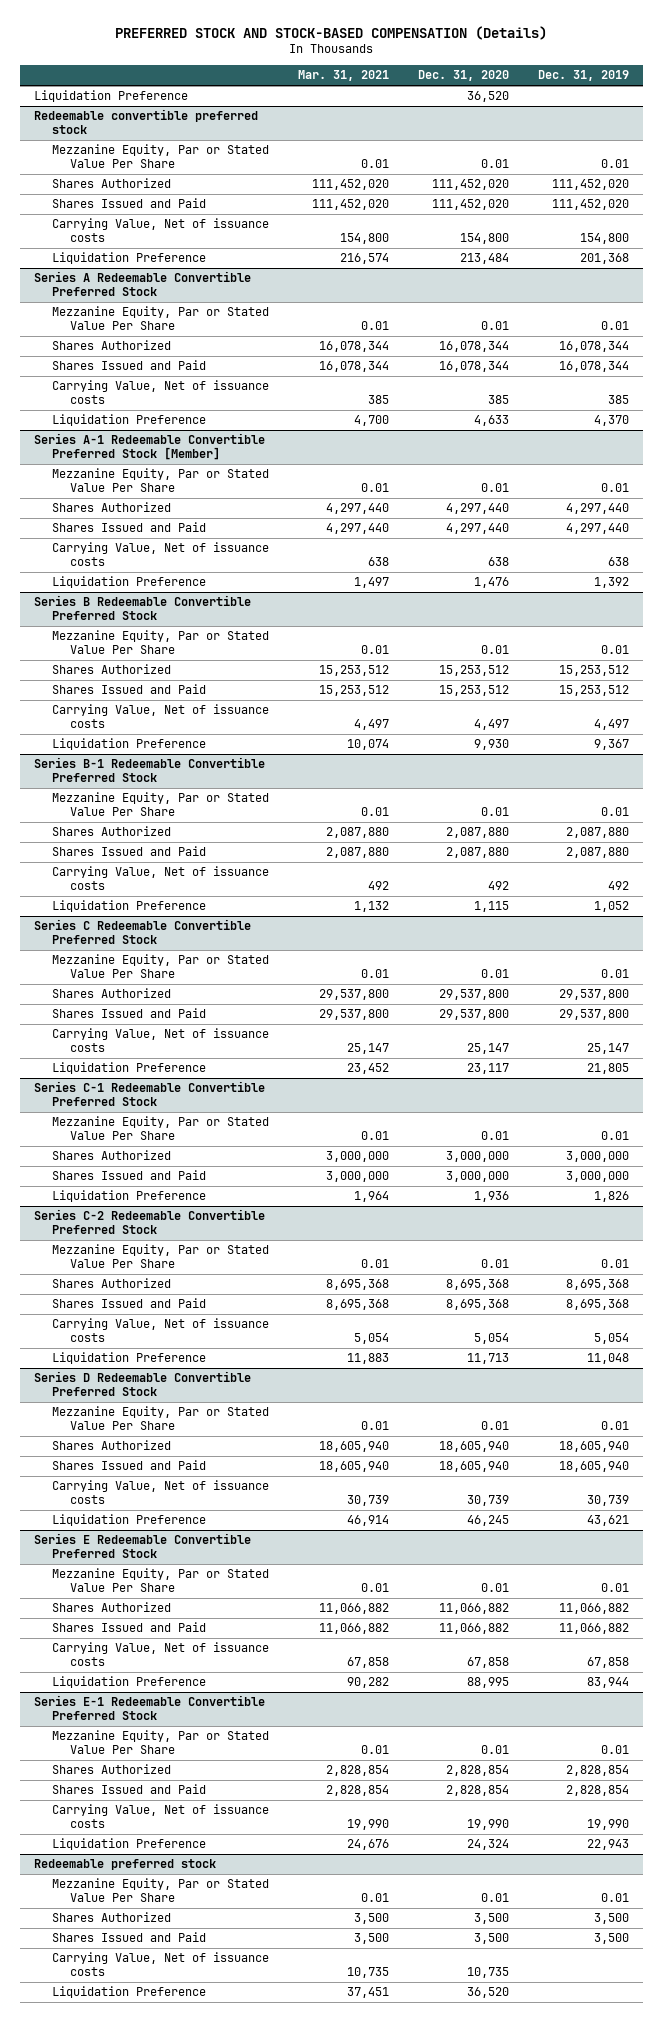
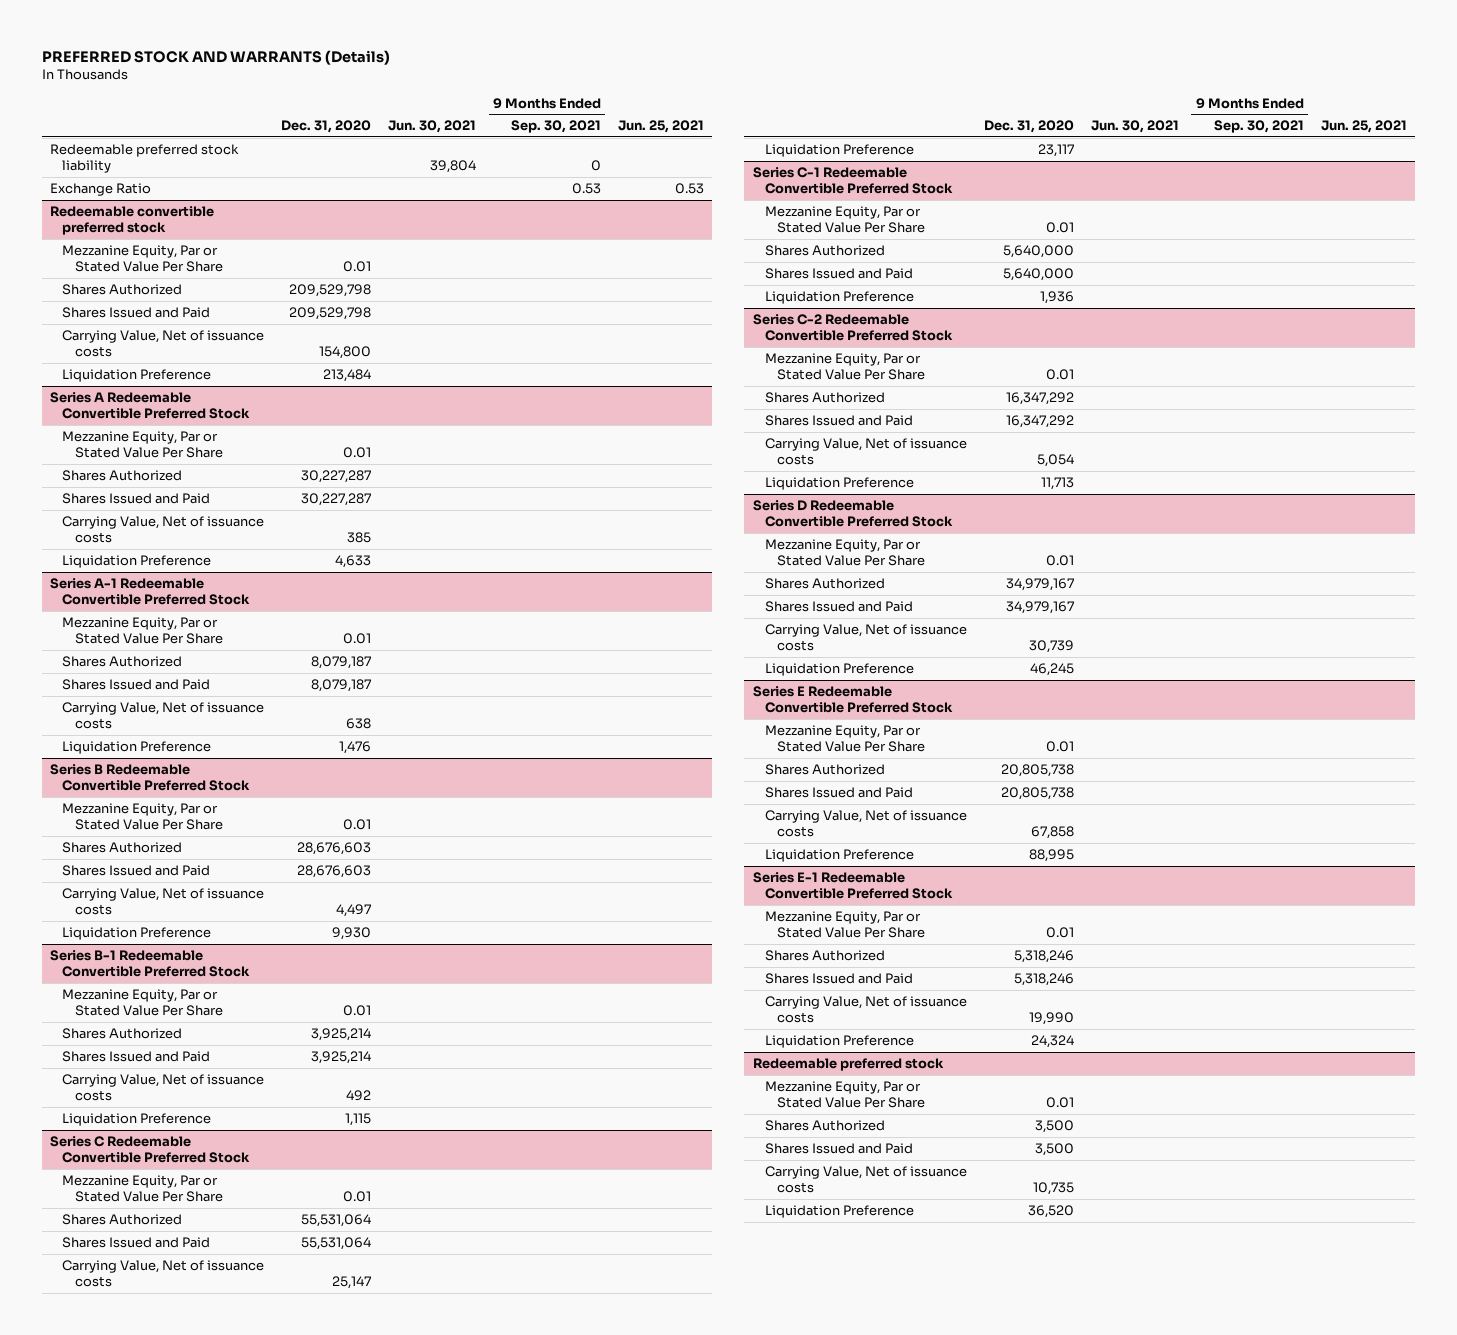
- PREFERRED STOCK AND STOCK-BASED COMPENSATION (Details)
+ PREFERRED STOCK AND WARRANTS (Details)
- | Mar. 31, 2021 | Dec. 31, 2020 | Dec. 31, 2019
+ | Dec. 31, 2020 | Jun. 30, 2021 | 9 Months Ended Sep. 30, 2021 | Jun. 25, 2021
- Liquidation Preference | | 36,520 |
+ Redeemable preferred stock liability | | 39,804 | 0 |
+ Exchange Ratio | | | 0.53 | 0.53
@ Redeemable convertible preferred stock
- Shares Authorized | 111,452,020 | 111,452,020 | 111,452,020
- Shares Issued and Paid | 111,452,020 | 111,452,020 | 111,452,020
+ Shares Authorized | 209,529,798 | | |
+ Shares Issued and Paid | 209,529,798 | | |
@ Series A Redeemable Convertible Preferred Stock
- Shares Authorized | 16,078,344 | 16,078,344 | 16,078,344
- Shares Issued and Paid | 16,078,344 | 16,078,344 | 16,078,344
+ Shares Authorized | 30,227,287 | | |
+ Shares Issued and Paid | 30,227,287 | | |
- Series A-1 Redeemable Convertible Preferred Stock [Member]
+ Series A-1 Redeemable Convertible Preferred Stock
- Shares Authorized | 4,297,440 | 4,297,440 | 4,297,440
- Shares Issued and Paid | 4,297,440 | 4,297,440 | 4,297,440
+ Shares Authorized | 8,079,187 | | |
+ Shares Issued and Paid | 8,079,187 | | |
@ Series B Redeemable Convertible Preferred Stock
- Shares Authorized | 15,253,512 | 15,253,512 | 15,253,512
- Shares Issued and Paid | 15,253,512 | 15,253,512 | 15,253,512
+ Shares Authorized | 28,676,603 | | |
+ Shares Issued and Paid | 28,676,603 | | |
@ Series B-1 Redeemable Convertible Preferred Stock
- Shares Authorized | 2,087,880 | 2,087,880 | 2,087,880
- Shares Issued and Paid | 2,087,880 | 2,087,880 | 2,087,880
+ Shares Authorized | 3,925,214 | | |
+ Shares Issued and Paid | 3,925,214 | | |
@ Series C Redeemable Convertible Preferred Stock
- Shares Authorized | 29,537,800 | 29,537,800 | 29,537,800
- Shares Issued and Paid | 29,537,800 | 29,537,800 | 29,537,800
+ Shares Authorized | 55,531,064 | | |
+ Shares Issued and Paid | 55,531,064 | | |
@ Series C-1 Redeemable Convertible Preferred Stock
- Shares Authorized | 3,000,000 | 3,000,000 | 3,000,000
- Shares Issued and Paid | 3,000,000 | 3,000,000 | 3,000,000
+ Shares Authorized | 5,640,000 | | |
+ Shares Issued and Paid | 5,640,000 | | |
@ Series C-2 Redeemable Convertible Preferred Stock
- Shares Authorized | 8,695,368 | 8,695,368 | 8,695,368
- Shares Issued and Paid | 8,695,368 | 8,695,368 | 8,695,368
+ Shares Authorized | 16,347,292 | | |
+ Shares Issued and Paid | 16,347,292 | | |
@ Series D Redeemable Convertible Preferred Stock
- Shares Authorized | 18,605,940 | 18,605,940 | 18,605,940
- Shares Issued and Paid | 18,605,940 | 18,605,940 | 18,605,940
+ Shares Authorized | 34,979,167 | | |
+ Shares Issued and Paid | 34,979,167 | | |
@ Series E Redeemable Convertible Preferred Stock
- Shares Authorized | 11,066,882 | 11,066,882 | 11,066,882
- Shares Issued and Paid | 11,066,882 | 11,066,882 | 11,066,882
+ Shares Authorized | 20,805,738 | | |
+ Shares Issued and Paid | 20,805,738 | | |
@ Series E-1 Redeemable Convertible Preferred Stock
- Shares Authorized | 2,828,854 | 2,828,854 | 2,828,854
- Shares Issued and Paid | 2,828,854 | 2,828,854 | 2,828,854
+ Shares Authorized | 5,318,246 | | |
+ Shares Issued and Paid | 5,318,246 | | |

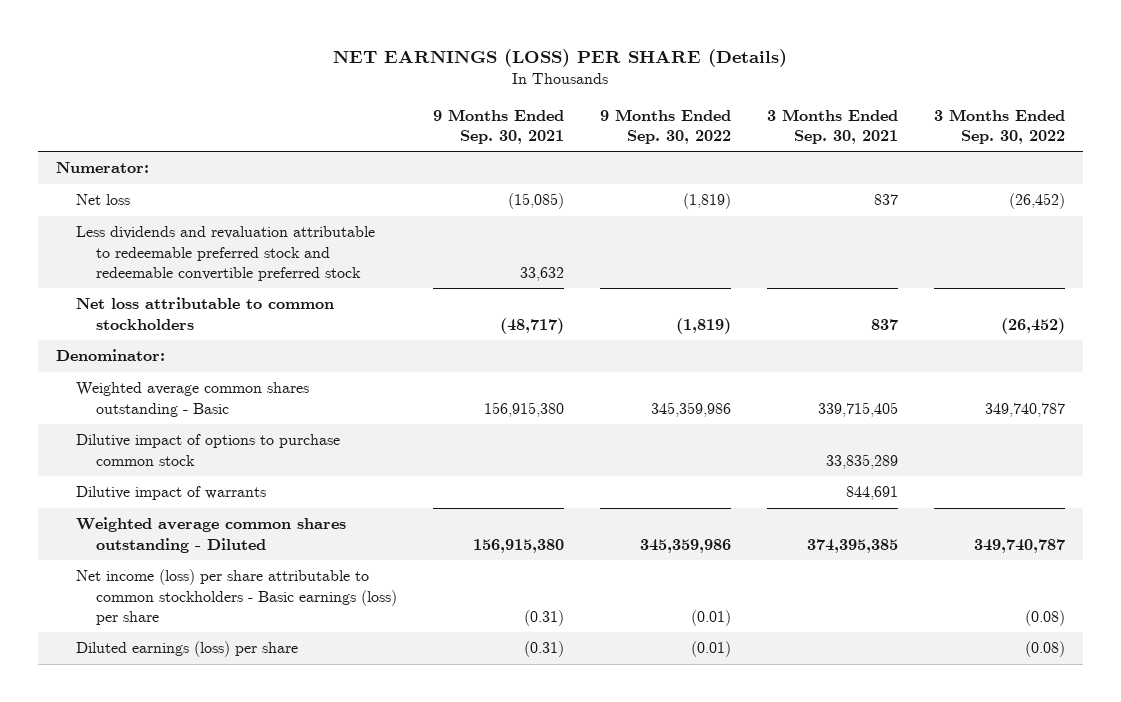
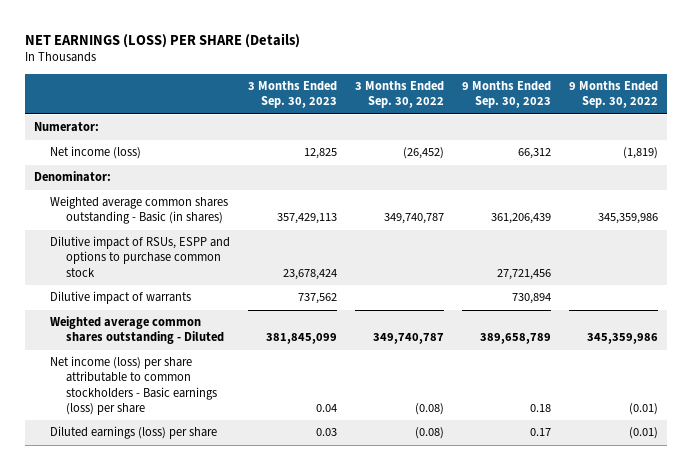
- | 9 Months Ended Sep. 30, 2021 | 9 Months Ended Sep. 30, 2022 | 3 Months Ended Sep. 30, 2021 | 3 Months Ended Sep. 30, 2022
+ | 3 Months Ended Sep. 30, 2023 | 3 Months Ended Sep. 30, 2022 | 9 Months Ended Sep. 30, 2023 | 9 Months Ended Sep. 30, 2022
- Net loss | (15,085) | (1,819) | 837 | (26,452)
- Less dividends and revaluation attributable to redeemable preferred stock and redeemable convertible preferred stock | 33,632 | | |
- Net loss attributable to common stockholders | (48,717) | (1,819) | 837 | (26,452)
+ Net income (loss) | 12,825 | (26,452) | 66,312 | (1,819)
- Weighted average common shares outstanding - Basic | 156,915,380 | 345,359,986 | 339,715,405 | 349,740,787
- Dilutive impact of options to purchase common stock | | | 33,835,289 |
+ Weighted average common shares outstanding - Basic (in shares) | 357,429,113 | 349,740,787 | 361,206,439 | 345,359,986
+ Dilutive impact of RSUs, ESPP and options to purchase common stock | 23,678,424 | | 27,721,456 |

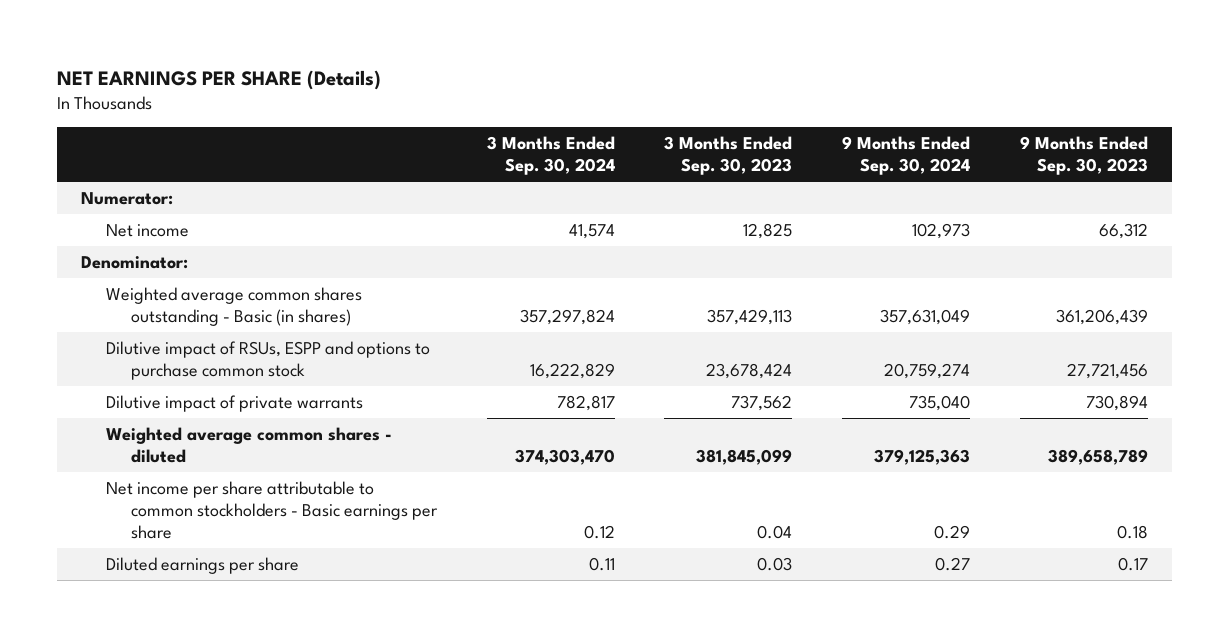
- NET EARNINGS (LOSS) PER SHARE (Details)
+ NET EARNINGS PER SHARE (Details)
- | 3 Months Ended Sep. 30, 2023 | 3 Months Ended Sep. 30, 2022 | 9 Months Ended Sep. 30, 2023 | 9 Months Ended Sep. 30, 2022
+ | 3 Months Ended Sep. 30, 2024 | 3 Months Ended Sep. 30, 2023 | 9 Months Ended Sep. 30, 2024 | 9 Months Ended Sep. 30, 2023
- Net income (loss) | 12,825 | (26,452) | 66,312 | (1,819)
+ Net income | 41,574 | 12,825 | 102,973 | 66,312
- Dilutive impact of warrants | 737,562 | | 730,894 |
- Weighted average common shares outstanding - Diluted | 381,845,099 | 349,740,787 | 389,658,789 | 345,359,986
- Net income (loss) per share attributable to common stockholders - Basic earnings (loss) per share | 0.04 | (0.08) | 0.18 | (0.01)
- Diluted earnings (loss) per share | 0.03 | (0.08) | 0.17 | (0.01)
+ Dilutive impact of private warrants | 782,817 | 737,562 | 735,040 | 730,894
+ Weighted average common shares - diluted | 374,303,470 | 381,845,099 | 379,125,363 | 389,658,789
+ Net income per share attributable to common stockholders - Basic earnings per share | 0.12 | 0.04 | 0.29 | 0.18
+ Diluted earnings per share | 0.11 | 0.03 | 0.27 | 0.17

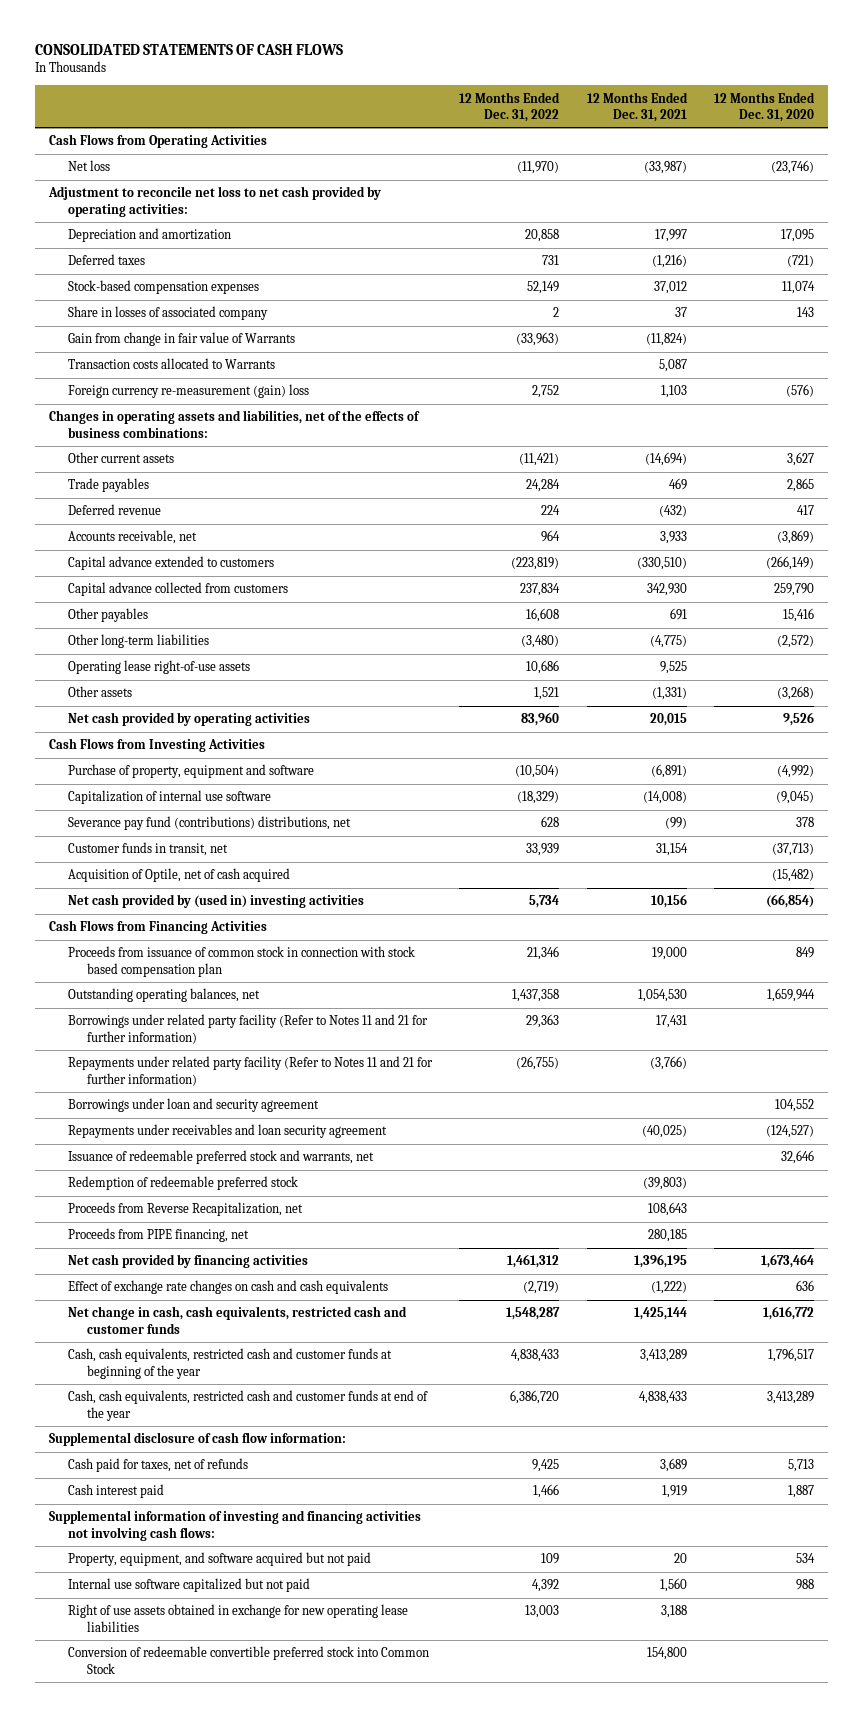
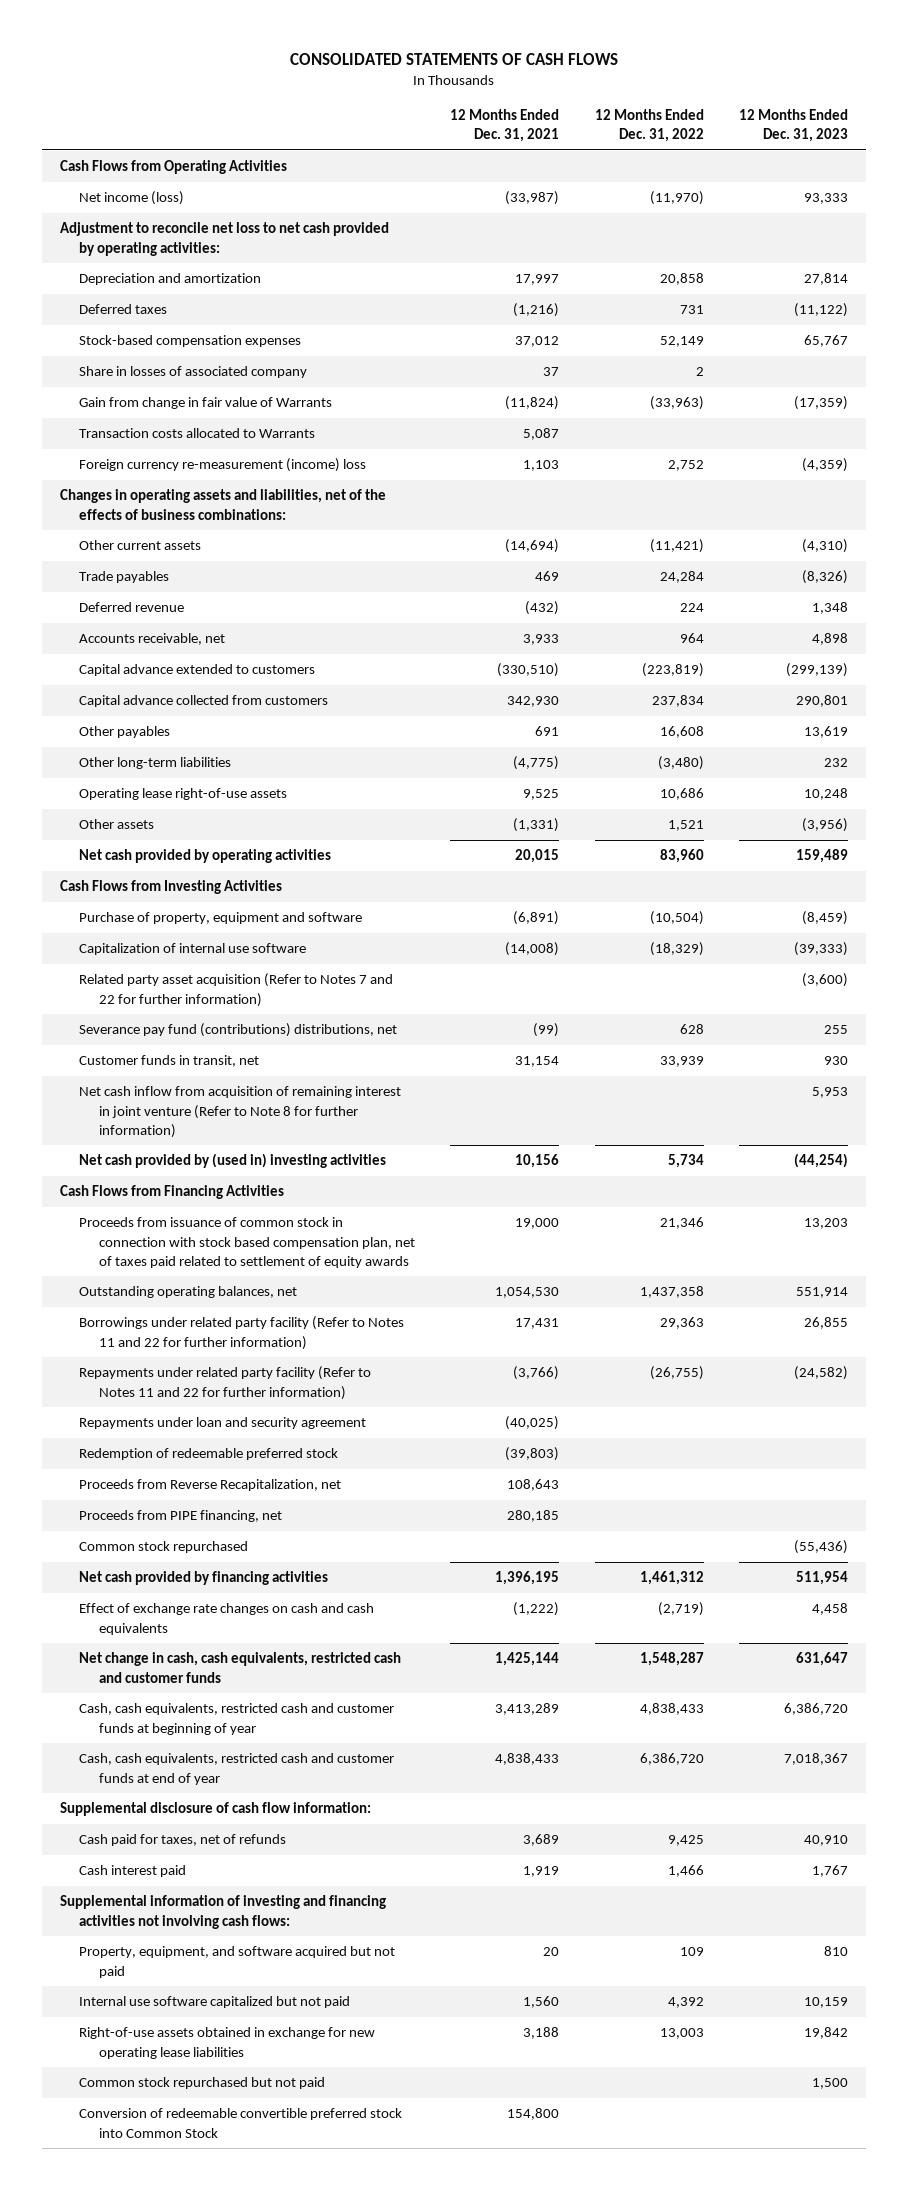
- | 12 Months Ended Dec. 31, 2022 | 12 Months Ended Dec. 31, 2021 | 12 Months Ended Dec. 31, 2020
+ | 12 Months Ended Dec. 31, 2021 | 12 Months Ended Dec. 31, 2022 | 12 Months Ended Dec. 31, 2023
- Net loss | (11,970) | (33,987) | (23,746)
+ Net income (loss) | (33,987) | (11,970) | 93,333
- Foreign currency re-measurement (gain) loss | 2,752 | 1,103 | (576)
+ Foreign currency re-measurement (income) loss | 1,103 | 2,752 | (4,359)
+ Related party asset acquisition (Refer to Notes 7 and 22 for further information) | | | (3,600)
- Acquisition of Optile, net of cash acquired | | | (15,482)
+ Net cash inflow from acquisition of remaining interest in joint venture (Refer to Note 8 for further information) | | | 5,953
- Proceeds from issuance of common stock in connection with stock based compensation plan | 21,346 | 19,000 | 849
+ Proceeds from issuance of common stock in connection with stock based compensation plan, net of taxes paid related to settlement of equity awards | 19,000 | 21,346 | 13,203
- Borrowings under related party facility (Refer to Notes 11 and 21 for further information) | 29,363 | 17,431 |
- Repayments under related party facility (Refer to Notes 11 and 21 for further information) | (26,755) | (3,766) |
- Borrowings under loan and security agreement | | | 104,552
- Repayments under receivables and loan security agreement | | (40,025) | (124,527)
- Issuance of redeemable preferred stock and warrants, net | | | 32,646
+ Borrowings under related party facility (Refer to Notes 11 and 22 for further information) | 17,431 | 29,363 | 26,855
+ Repayments under related party facility (Refer to Notes 11 and 22 for further information) | (3,766) | (26,755) | (24,582)
+ Repayments under loan and security agreement | (40,025) | |
+ Common stock repurchased | | | (55,436)
- Cash, cash equivalents, restricted cash and customer funds at beginning of the year | 4,838,433 | 3,413,289 | 1,796,517
- Cash, cash equivalents, restricted cash and customer funds at end of the year | 6,386,720 | 4,838,433 | 3,413,289
+ Cash, cash equivalents, restricted cash and customer funds at beginning of year | 3,413,289 | 4,838,433 | 6,386,720
+ Cash, cash equivalents, restricted cash and customer funds at end of year | 4,838,433 | 6,386,720 | 7,018,367
- Right of use assets obtained in exchange for new operating lease liabilities | 13,003 | 3,188 |
+ Right-of-use assets obtained in exchange for new operating lease liabilities | 3,188 | 13,003 | 19,842
+ Common stock repurchased but not paid | | | 1,500

